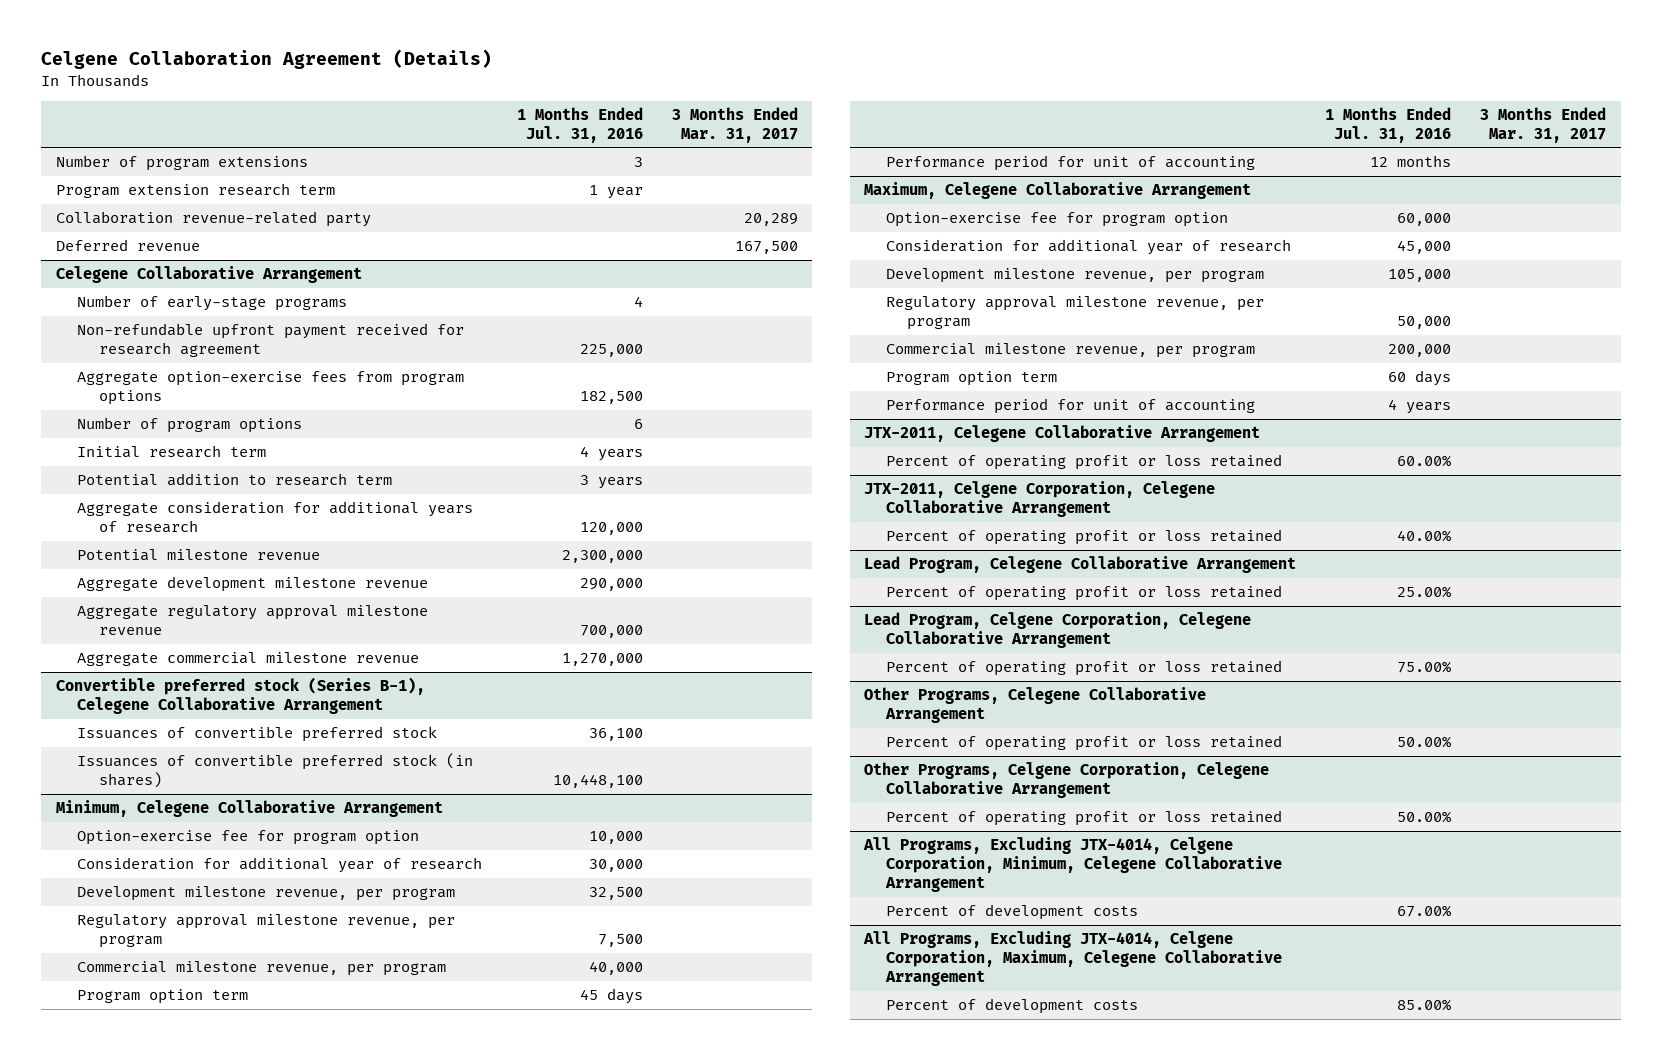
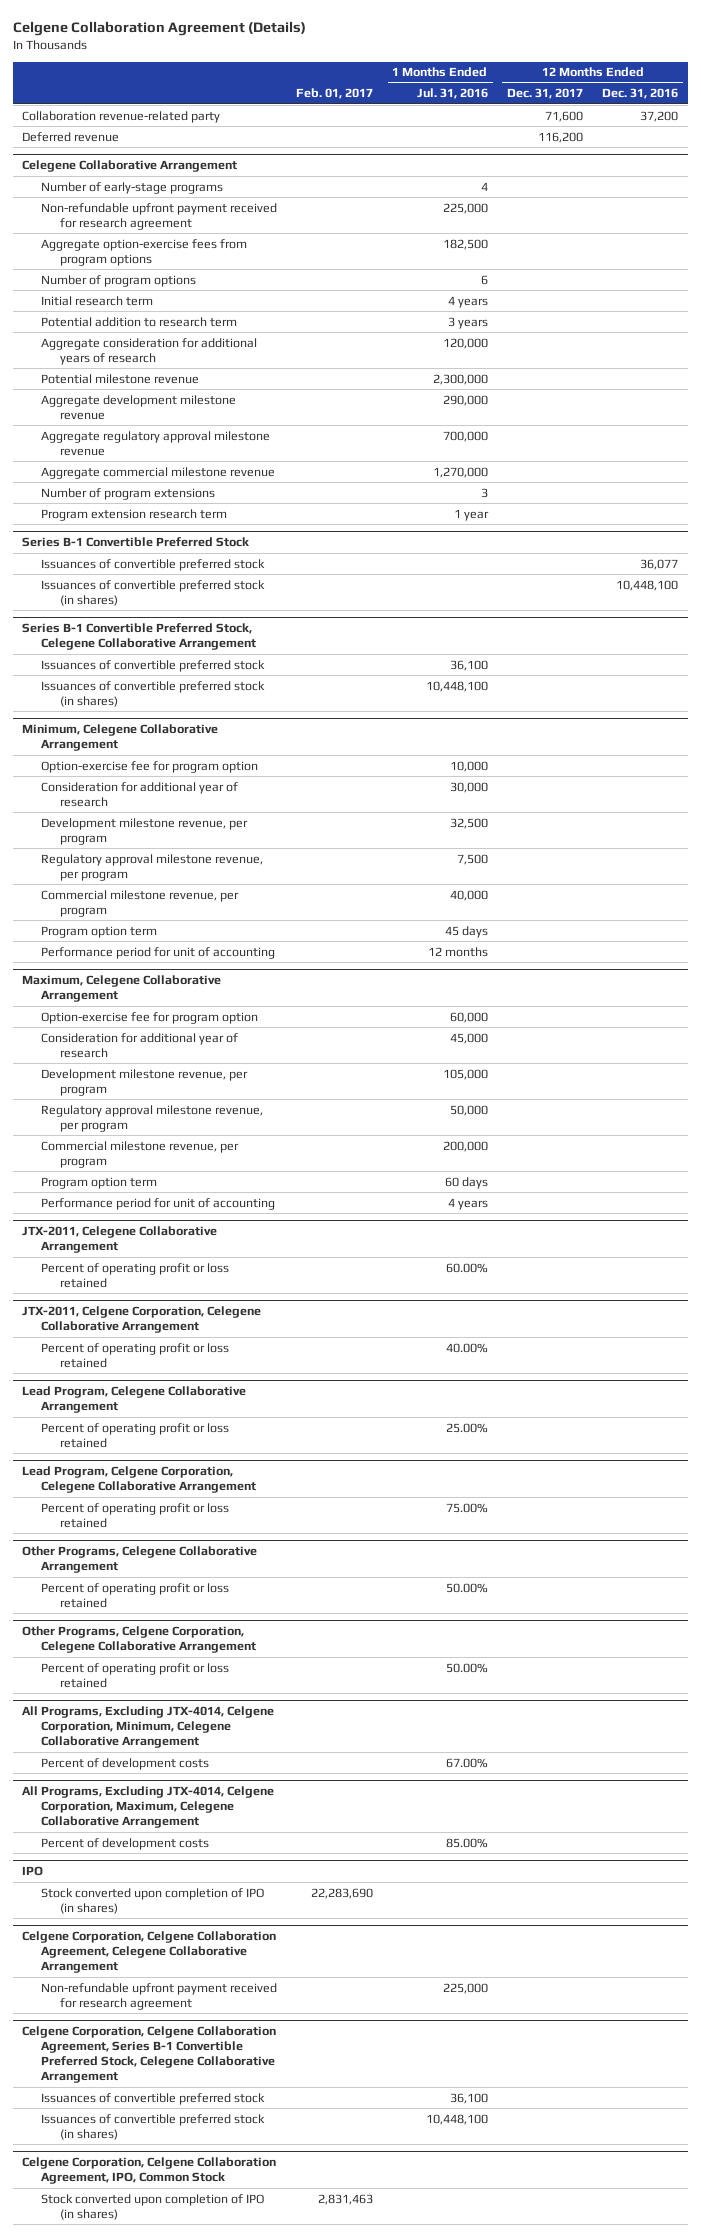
- | 1 Months Ended Jul. 31, 2016 | 3 Months Ended Mar. 31, 2017
+ | Feb. 01, 2017 | 1 Months Ended Jul. 31, 2016 | 12 Months Ended Dec. 31, 2017 | 12 Months Ended Dec. 31, 2016
- Number of program extensions | 3 |
- Program extension research term | 1 year |
- Convertible preferred stock (Series B-1), Celegene Collaborative Arrangement
@ Celegene Collaborative Arrangement
+ Number of program extensions | | 3 | |
+ Program extension research term | | 1 year | |
+ Series B-1 Convertible Preferred Stock
+ Issuances of convertible preferred stock | | | | 36,077
+ Issuances of convertible preferred stock (in shares) | | | | 10,448,100
+ Series B-1 Convertible Preferred Stock, Celegene Collaborative Arrangement
+ IPO
+ Stock converted upon completion of IPO (in shares) | 22,283,690 | | |
+ Celgene Corporation, Celgene Collaboration Agreement, Celegene Collaborative Arrangement
+ Non-refundable upfront payment received for research agreement | | 225,000 | |
+ Celgene Corporation, Celgene Collaboration Agreement, Series B-1 Convertible Preferred Stock, Celegene Collaborative Arrangement
+ Issuances of convertible preferred stock | | 36,100 | |
+ Issuances of convertible preferred stock (in shares) | | 10,448,100 | |
+ Celgene Corporation, Celgene Collaboration Agreement, IPO, Common Stock
+ Stock converted upon completion of IPO (in shares) | 2,831,463 | | |

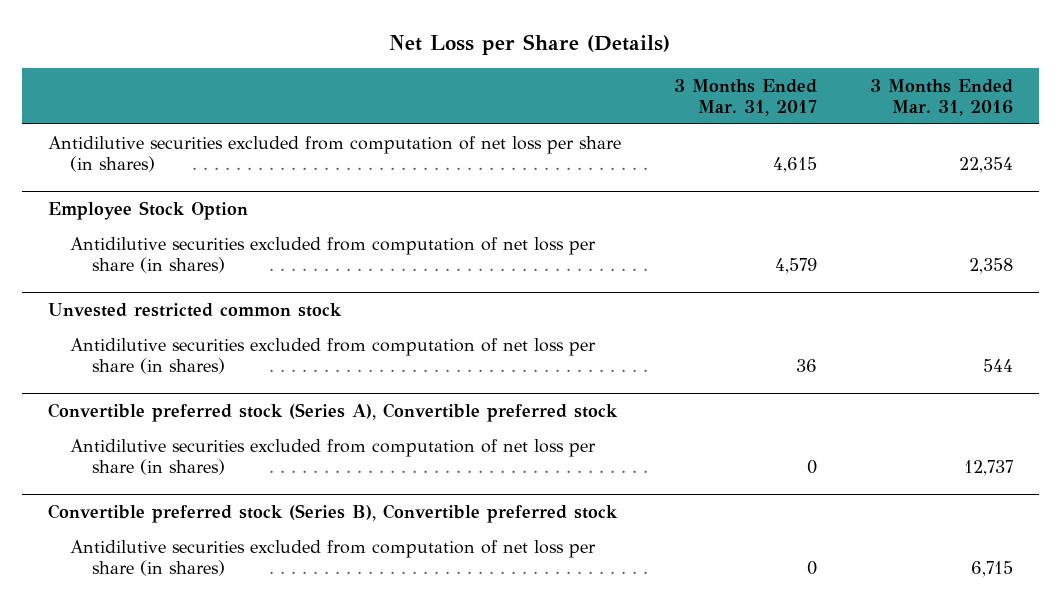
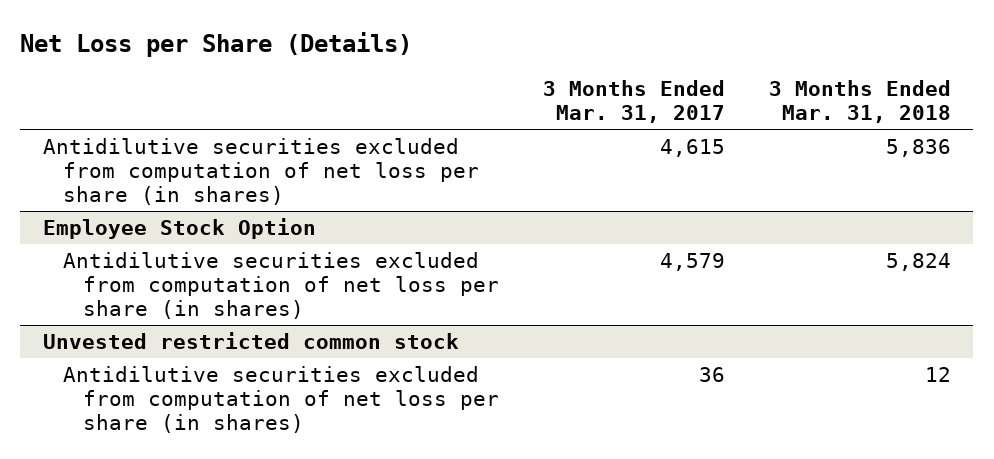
- | 3 Months Ended Mar. 31, 2017 | 3 Months Ended Mar. 31, 2016
+ | 3 Months Ended Mar. 31, 2017 | 3 Months Ended Mar. 31, 2018
- Convertible preferred stock (Series A), Convertible preferred stock
- Antidilutive securities excluded from computation of net loss per share (in shares) | 0 | 12,737
- Convertible preferred stock (Series B), Convertible preferred stock
- Antidilutive securities excluded from computation of net loss per share (in shares) | 0 | 6,715

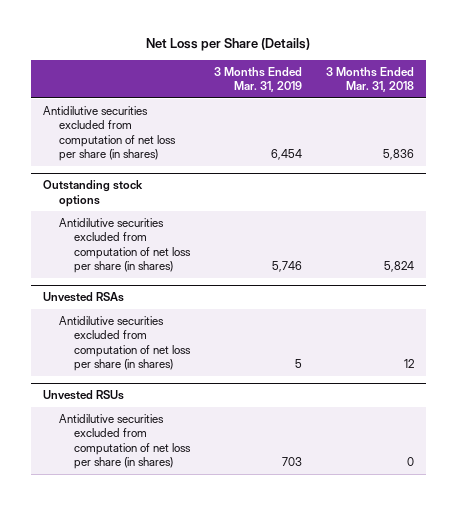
- | 3 Months Ended Mar. 31, 2017 | 3 Months Ended Mar. 31, 2018
+ | 3 Months Ended Mar. 31, 2019 | 3 Months Ended Mar. 31, 2018
- Employee Stock Option
+ Outstanding stock options
- Unvested restricted common stock
+ Unvested RSAs
+ Unvested RSUs
+ Antidilutive securities excluded from computation of net loss per share (in shares) | 703 | 0

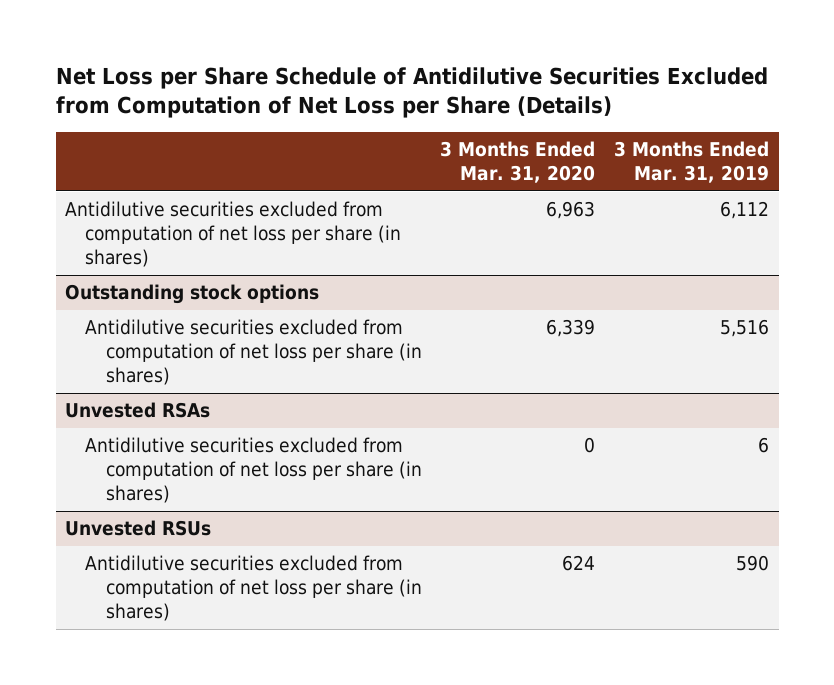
- Net Loss per Share (Details)
+ Net Loss per Share Schedule of Antidilutive Securities Excluded from Computation of Net Loss per Share (Details)
- | 3 Months Ended Mar. 31, 2019 | 3 Months Ended Mar. 31, 2018
+ | 3 Months Ended Mar. 31, 2020 | 3 Months Ended Mar. 31, 2019
- Antidilutive securities excluded from computation of net loss per share (in shares) | 6,454 | 5,836
+ Antidilutive securities excluded from computation of net loss per share (in shares) | 6,963 | 6,112
@ Outstanding stock options
- Antidilutive securities excluded from computation of net loss per share (in shares) | 5,746 | 5,824
+ Antidilutive securities excluded from computation of net loss per share (in shares) | 6,339 | 5,516
@ Unvested RSAs
- Antidilutive securities excluded from computation of net loss per share (in shares) | 5 | 12
+ Antidilutive securities excluded from computation of net loss per share (in shares) | 0 | 6
@ Unvested RSUs
- Antidilutive securities excluded from computation of net loss per share (in shares) | 703 | 0
+ Antidilutive securities excluded from computation of net loss per share (in shares) | 624 | 590

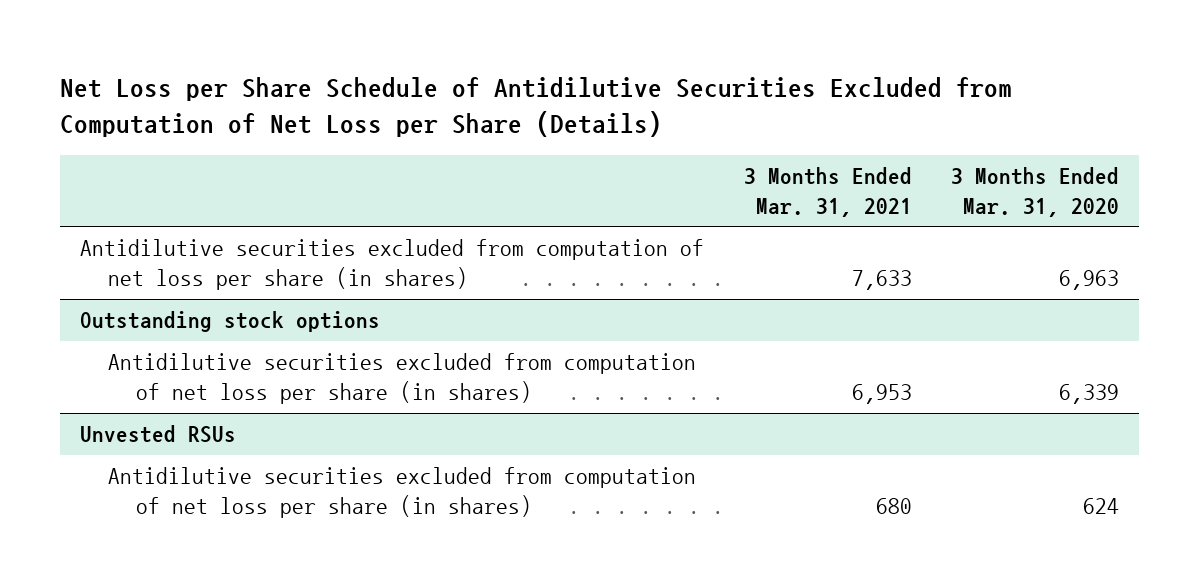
- | 3 Months Ended Mar. 31, 2020 | 3 Months Ended Mar. 31, 2019
+ | 3 Months Ended Mar. 31, 2021 | 3 Months Ended Mar. 31, 2020
- Unvested RSAs
- Antidilutive securities excluded from computation of net loss per share (in shares) | 0 | 6

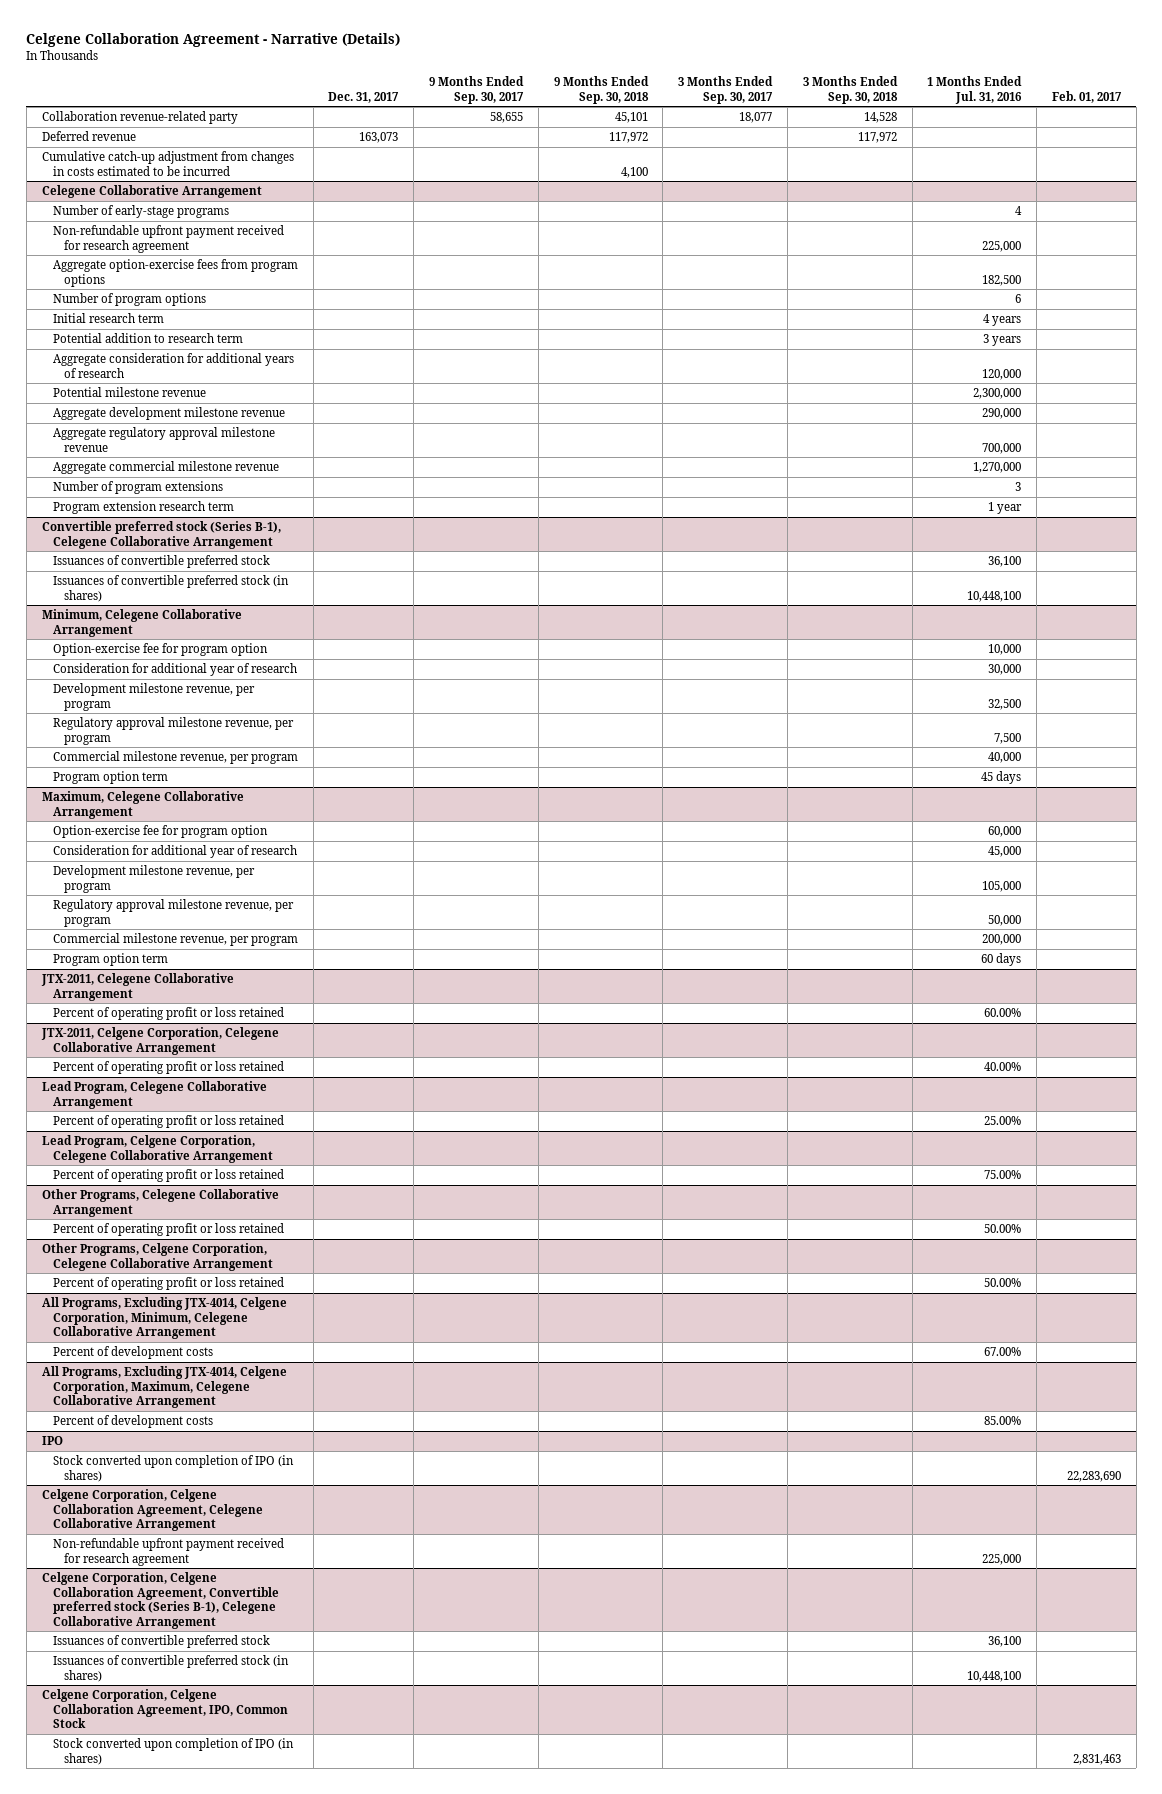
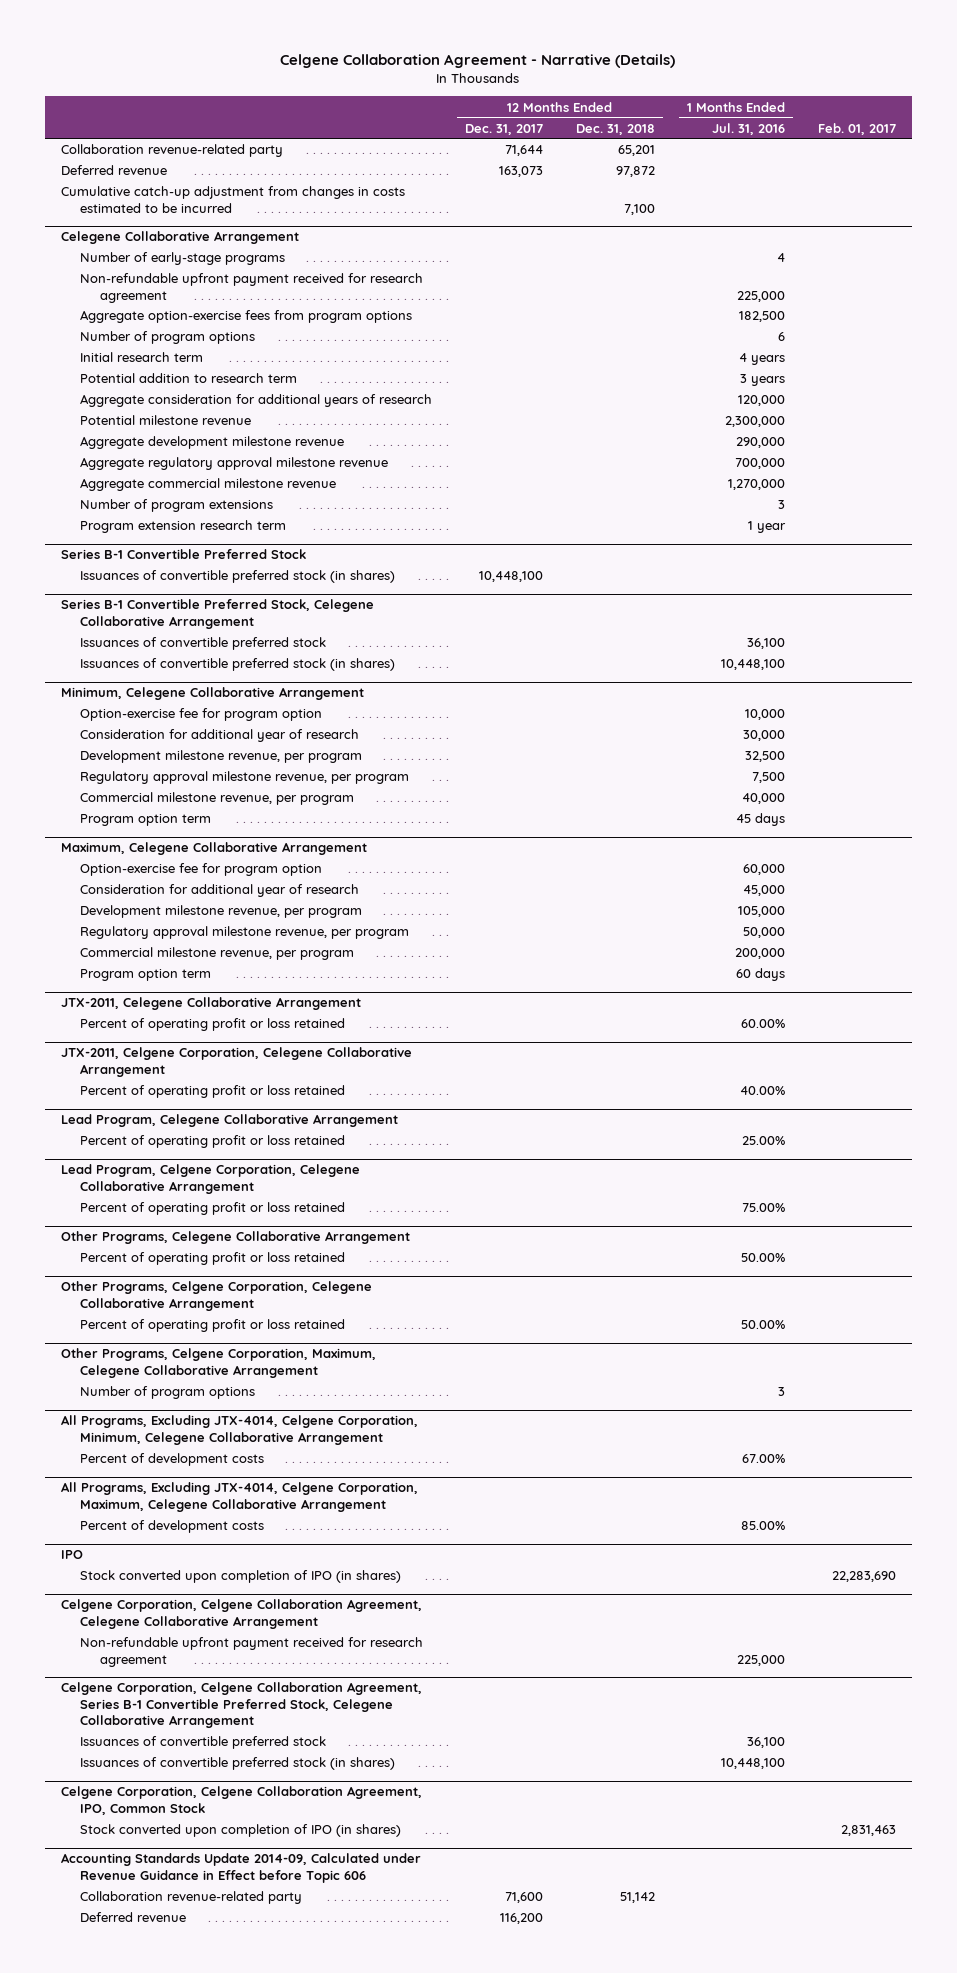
- | Dec. 31, 2017 | 9 Months Ended Sep. 30, 2017 | 9 Months Ended Sep. 30, 2018 | 3 Months Ended Sep. 30, 2017 | 3 Months Ended Sep. 30, 2018 | 1 Months Ended Jul. 31, 2016 | Feb. 01, 2017
+ | 12 Months Ended Dec. 31, 2017 | 12 Months Ended Dec. 31, 2018 | 1 Months Ended Jul. 31, 2016 | Feb. 01, 2017
- Convertible preferred stock (Series B-1), Celegene Collaborative Arrangement
+ Series B-1 Convertible Preferred Stock
+ Issuances of convertible preferred stock (in shares) | 10,448,100 | | |
+ Series B-1 Convertible Preferred Stock, Celegene Collaborative Arrangement
+ Other Programs, Celgene Corporation, Maximum, Celegene Collaborative Arrangement
+ Number of program options | | | 3 |
- Celgene Corporation, Celgene Collaboration Agreement, Convertible preferred stock (Series B-1), Celegene Collaborative Arrangement
+ Celgene Corporation, Celgene Collaboration Agreement, Series B-1 Convertible Preferred Stock, Celegene Collaborative Arrangement
+ Accounting Standards Update 2014-09, Calculated under Revenue Guidance in Effect before Topic 606
+ Collaboration revenue-related party | 71,600 | 51,142 | |
+ Deferred revenue | 116,200 | | |

